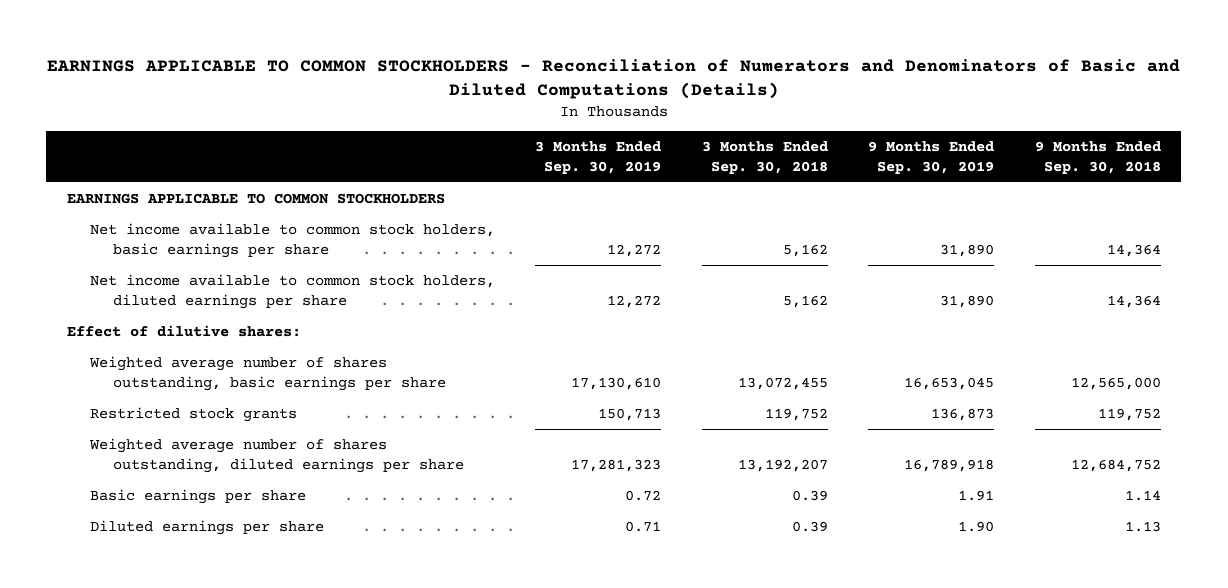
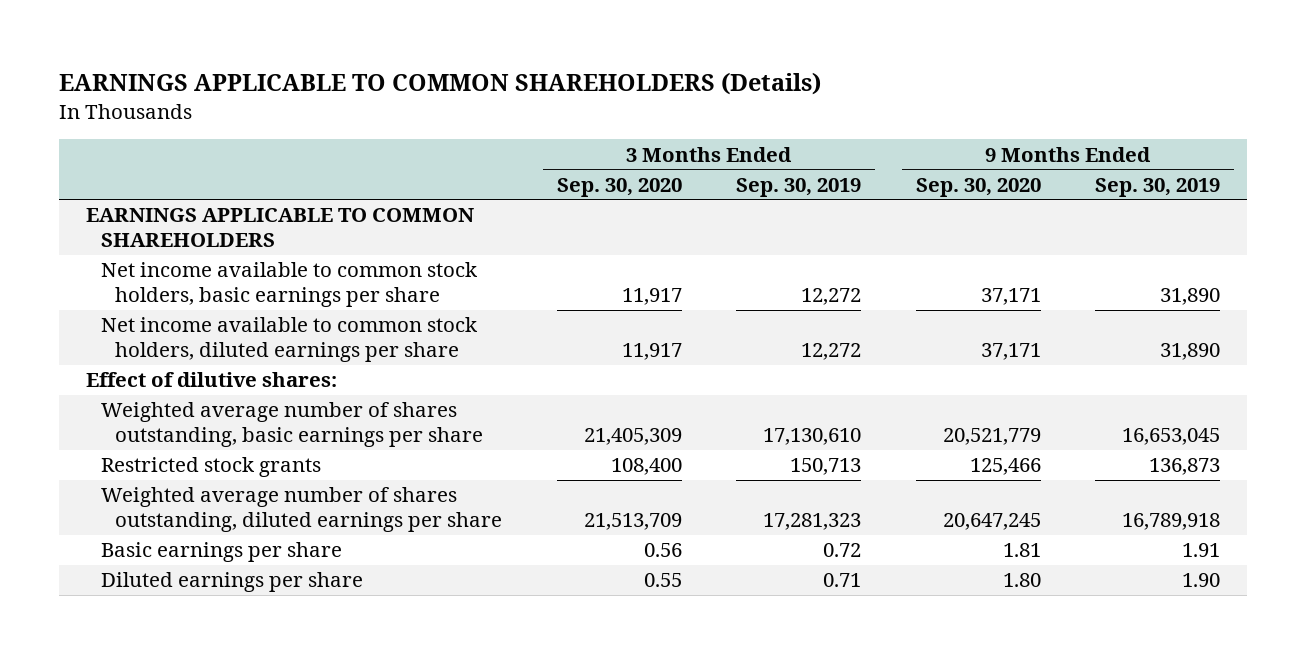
- EARNINGS APPLICABLE TO COMMON STOCKHOLDERS - Reconciliation of Numerators and Denominators of Basic and Diluted Computations (Details)
+ EARNINGS APPLICABLE TO COMMON SHAREHOLDERS (Details)
- | 3 Months Ended Sep. 30, 2019 | 3 Months Ended Sep. 30, 2018 | 9 Months Ended Sep. 30, 2019 | 9 Months Ended Sep. 30, 2018
+ | 3 Months Ended Sep. 30, 2020 | 3 Months Ended Sep. 30, 2019 | 9 Months Ended Sep. 30, 2020 | 9 Months Ended Sep. 30, 2019
- EARNINGS APPLICABLE TO COMMON STOCKHOLDERS
+ EARNINGS APPLICABLE TO COMMON SHAREHOLDERS

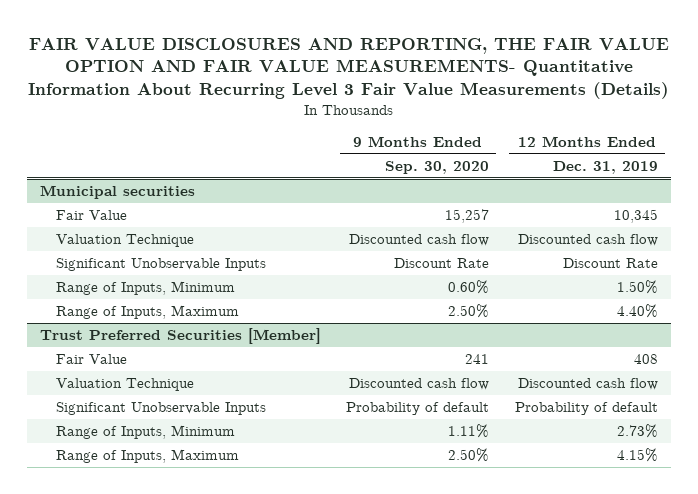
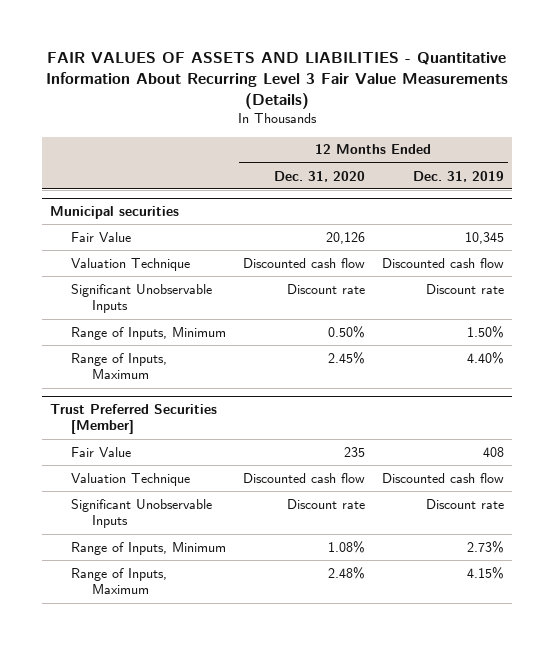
- FAIR VALUE DISCLOSURES AND REPORTING, THE FAIR VALUE OPTION AND FAIR VALUE MEASUREMENTS- Quantitative Information About Recurring Level 3 Fair Value Measurements (Details)
+ FAIR VALUES OF ASSETS AND LIABILITIES - Quantitative Information About Recurring Level 3 Fair Value Measurements (Details)
- | 9 Months Ended Sep. 30, 2020 | 12 Months Ended Dec. 31, 2019
+ | 12 Months Ended Dec. 31, 2020 | 12 Months Ended Dec. 31, 2019
@ Municipal securities
- Significant Unobservable Inputs | Discount Rate | Discount Rate
+ Significant Unobservable Inputs | Discount rate | Discount rate
@ Trust Preferred Securities [Member]
- Significant Unobservable Inputs | Probability of default | Probability of default
+ Significant Unobservable Inputs | Discount rate | Discount rate

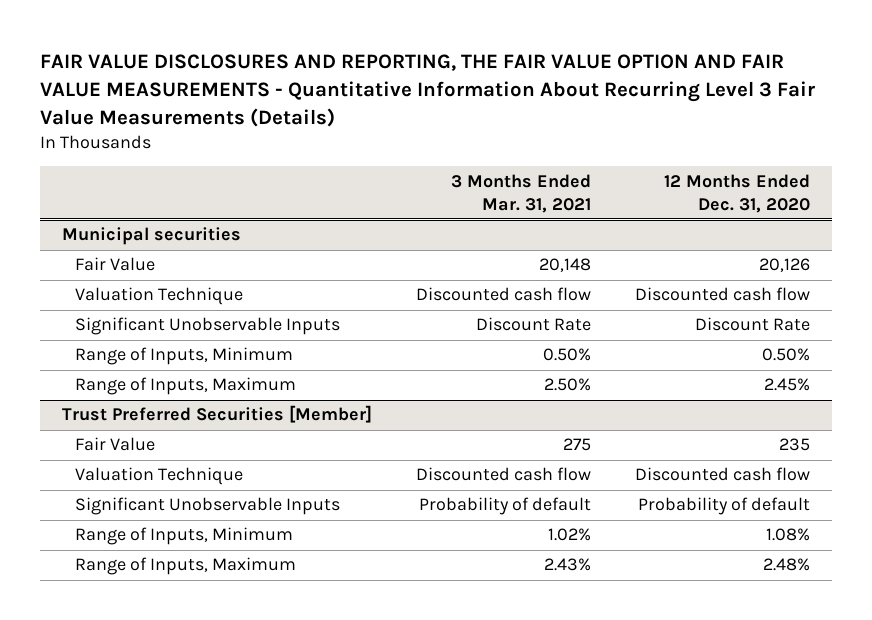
- FAIR VALUES OF ASSETS AND LIABILITIES - Quantitative Information About Recurring Level 3 Fair Value Measurements (Details)
+ FAIR VALUE DISCLOSURES AND REPORTING, THE FAIR VALUE OPTION AND FAIR VALUE MEASUREMENTS - Quantitative Information About Recurring Level 3 Fair Value Measurements (Details)
- | 12 Months Ended Dec. 31, 2020 | 12 Months Ended Dec. 31, 2019
+ | 3 Months Ended Mar. 31, 2021 | 12 Months Ended Dec. 31, 2020
@ Municipal securities
- Significant Unobservable Inputs | Discount rate | Discount rate
+ Significant Unobservable Inputs | Discount Rate | Discount Rate
@ Trust Preferred Securities [Member]
- Significant Unobservable Inputs | Discount rate | Discount rate
+ Significant Unobservable Inputs | Probability of default | Probability of default

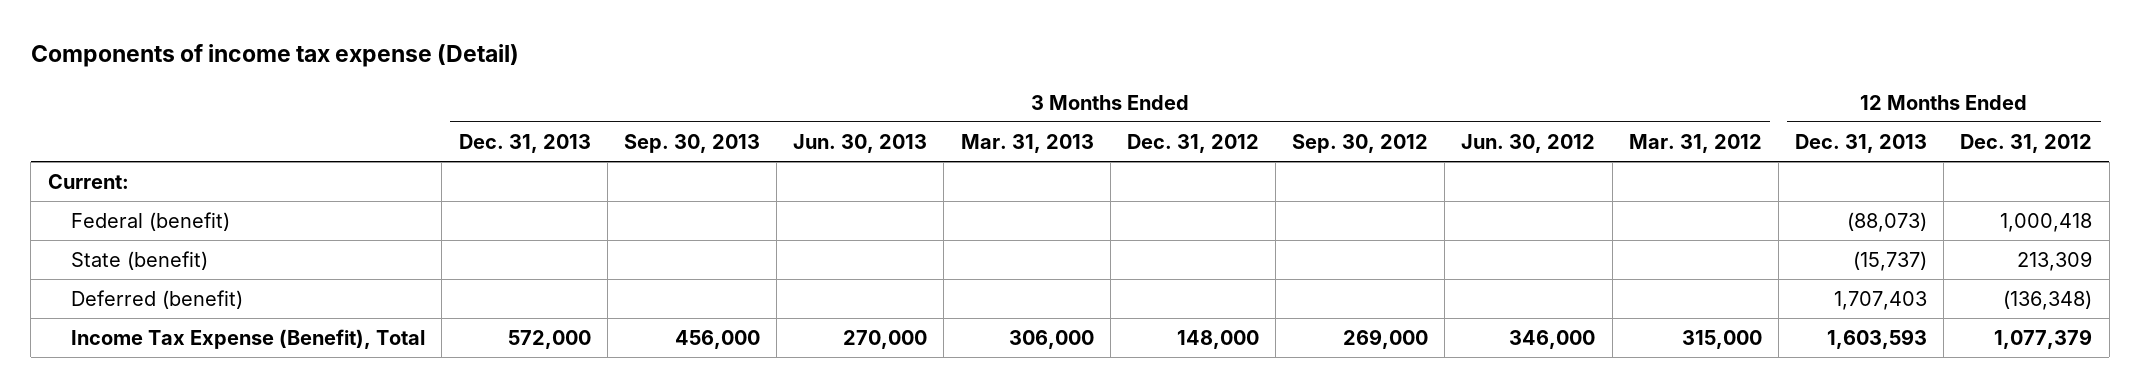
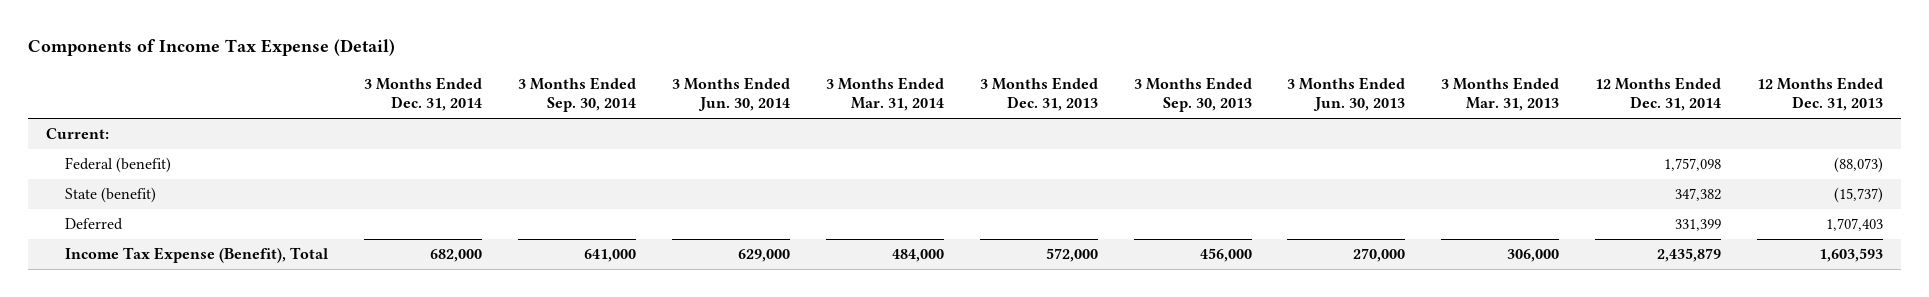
- Components of income tax expense (Detail)
+ Components of Income Tax Expense (Detail)
- | 3 Months Ended Dec. 31, 2013 | 3 Months Ended Sep. 30, 2013 | 3 Months Ended Jun. 30, 2013 | 3 Months Ended Mar. 31, 2013 | 3 Months Ended Dec. 31, 2012 | 3 Months Ended Sep. 30, 2012 | 3 Months Ended Jun. 30, 2012 | 3 Months Ended Mar. 31, 2012 | 12 Months Ended Dec. 31, 2013 | 12 Months Ended Dec. 31, 2012
+ | 3 Months Ended Dec. 31, 2014 | 3 Months Ended Sep. 30, 2014 | 3 Months Ended Jun. 30, 2014 | 3 Months Ended Mar. 31, 2014 | 3 Months Ended Dec. 31, 2013 | 3 Months Ended Sep. 30, 2013 | 3 Months Ended Jun. 30, 2013 | 3 Months Ended Mar. 31, 2013 | 12 Months Ended Dec. 31, 2014 | 12 Months Ended Dec. 31, 2013
- Deferred (benefit) | | | | | | | | | 1,707,403 | (136,348)
+ Deferred | | | | | | | | | 331,399 | 1,707,403

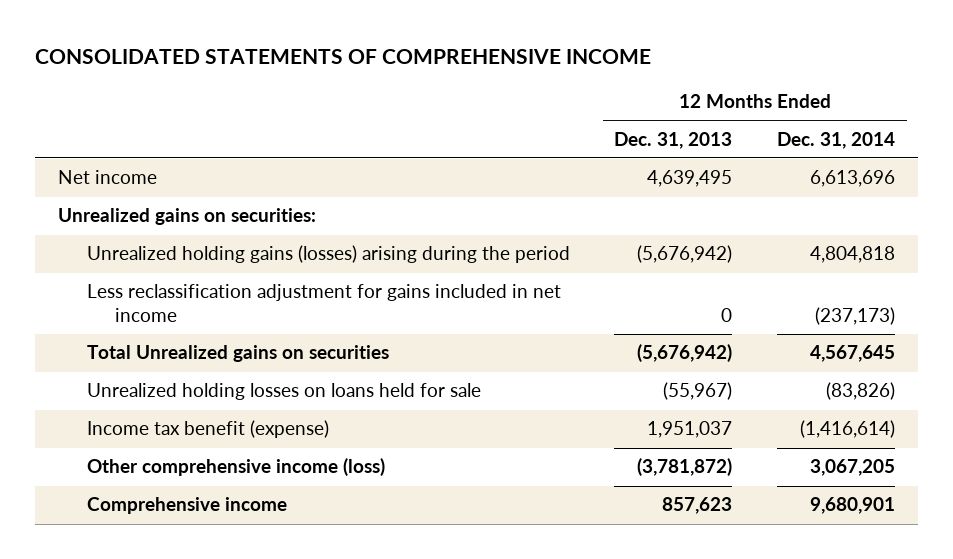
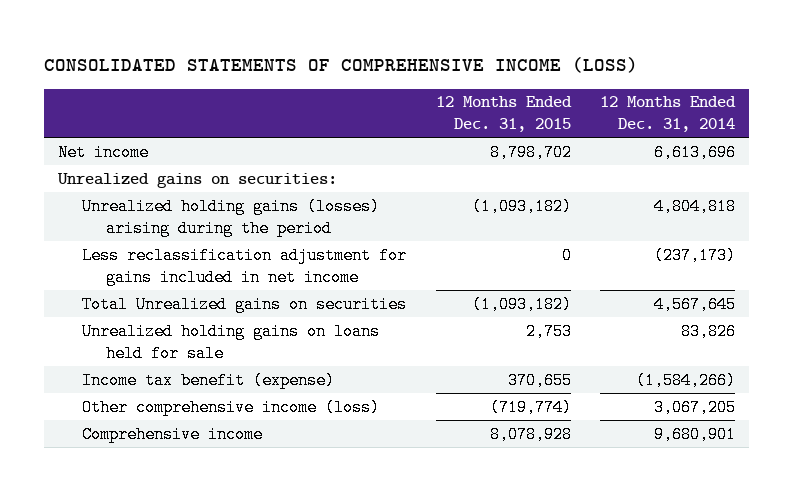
- CONSOLIDATED STATEMENTS OF COMPREHENSIVE INCOME
+ CONSOLIDATED STATEMENTS OF COMPREHENSIVE INCOME (LOSS)
- | 12 Months Ended Dec. 31, 2013 | 12 Months Ended Dec. 31, 2014
+ | 12 Months Ended Dec. 31, 2015 | 12 Months Ended Dec. 31, 2014
- Unrealized holding losses on loans held for sale | (55,967) | (83,826)
- Income tax benefit (expense) | 1,951,037 | (1,416,614)
+ Unrealized holding gains on loans held for sale | 2,753 | 83,826
+ Income tax benefit (expense) | 370,655 | (1,584,266)

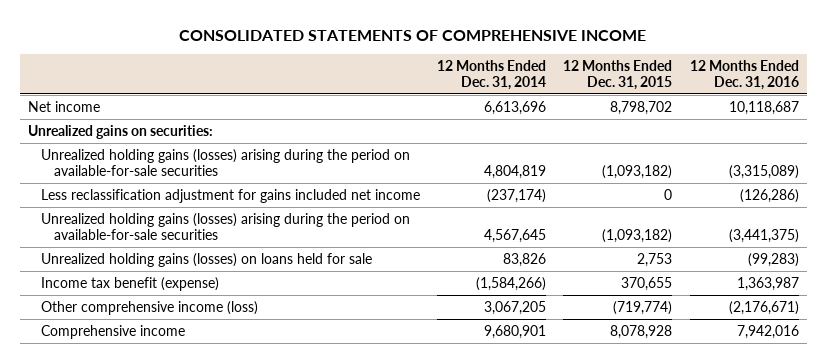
- CONSOLIDATED STATEMENTS OF COMPREHENSIVE INCOME (LOSS)
+ CONSOLIDATED STATEMENTS OF COMPREHENSIVE INCOME
- | 12 Months Ended Dec. 31, 2015 | 12 Months Ended Dec. 31, 2014
+ | 12 Months Ended Dec. 31, 2014 | 12 Months Ended Dec. 31, 2015 | 12 Months Ended Dec. 31, 2016
- Unrealized holding gains (losses) arising during the period | (1,093,182) | 4,804,818
- Less reclassification adjustment for gains included in net income | 0 | (237,173)
- Total Unrealized gains on securities | (1,093,182) | 4,567,645
- Unrealized holding gains on loans held for sale | 2,753 | 83,826
+ Unrealized holding gains (losses) arising during the period on available-for-sale securities | 4,804,819 | (1,093,182) | (3,315,089)
+ Less reclassification adjustment for gains included net income | (237,174) | 0 | (126,286)
+ Unrealized holding gains (losses) arising during the period on available-for-sale securities | 4,567,645 | (1,093,182) | (3,441,375)
+ Unrealized holding gains (losses) on loans held for sale | 83,826 | 2,753 | (99,283)

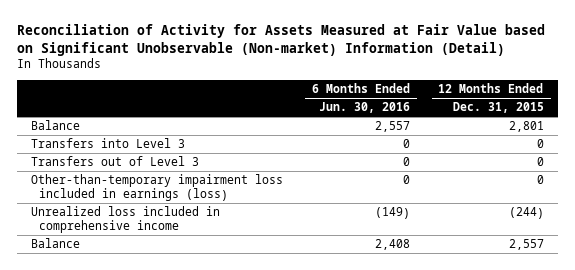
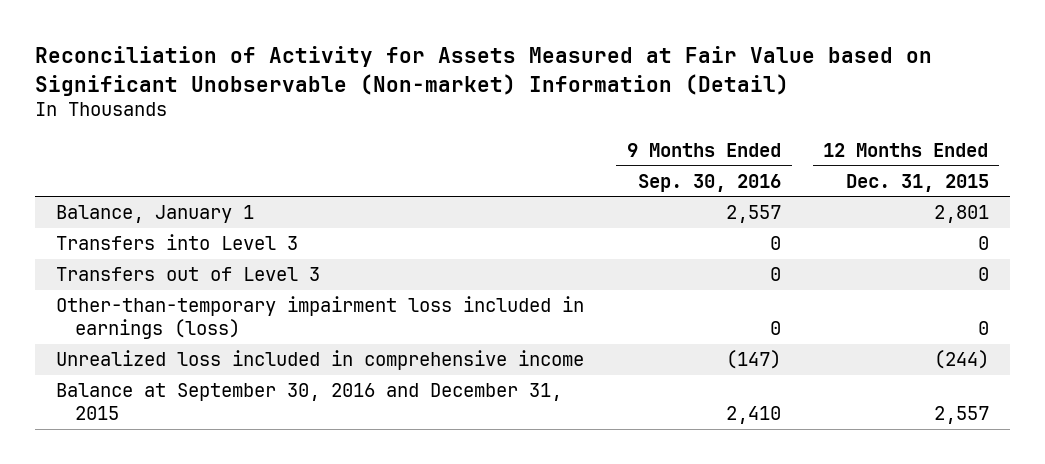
- | 6 Months Ended Jun. 30, 2016 | 12 Months Ended Dec. 31, 2015
+ | 9 Months Ended Sep. 30, 2016 | 12 Months Ended Dec. 31, 2015
- Balance | 2,557 | 2,801
+ Balance, January 1 | 2,557 | 2,801
- Balance | 2,408 | 2,557
+ Balance at September 30, 2016 and December 31, 2015 | 2,410 | 2,557

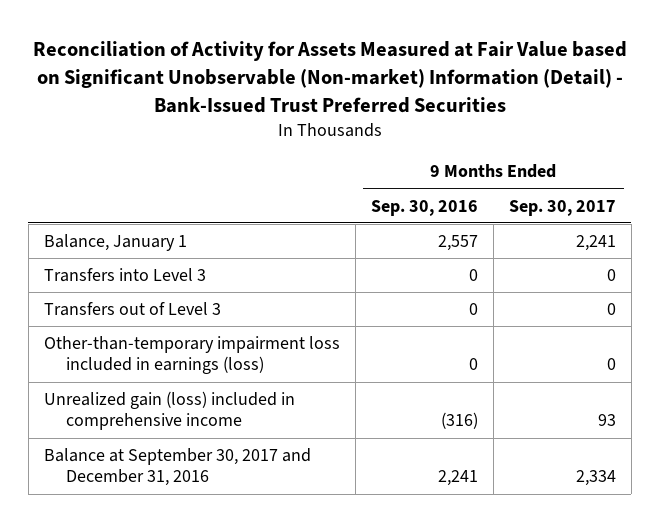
- Reconciliation of Activity for Assets Measured at Fair Value based on Significant Unobservable (Non-market) Information (Detail)
+ Reconciliation of Activity for Assets Measured at Fair Value based on Significant Unobservable (Non-market) Information (Detail) - Bank-Issued Trust Preferred Securities
- | 9 Months Ended Sep. 30, 2016 | 12 Months Ended Dec. 31, 2015
+ | 9 Months Ended Sep. 30, 2016 | 9 Months Ended Sep. 30, 2017
- Unrealized loss included in comprehensive income | (147) | (244)
- Balance at September 30, 2016 and December 31, 2015 | 2,410 | 2,557
+ Unrealized gain (loss) included in comprehensive income | (316) | 93
+ Balance at September 30, 2017 and December 31, 2016 | 2,241 | 2,334

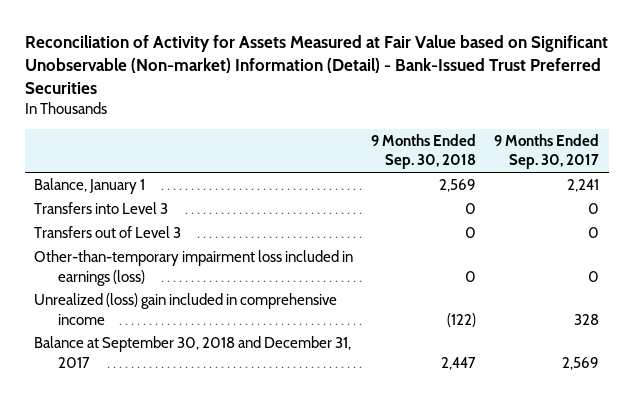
- | 9 Months Ended Sep. 30, 2016 | 9 Months Ended Sep. 30, 2017
+ | 9 Months Ended Sep. 30, 2018 | 9 Months Ended Sep. 30, 2017
- Unrealized gain (loss) included in comprehensive income | (316) | 93
- Balance at September 30, 2017 and December 31, 2016 | 2,241 | 2,334
+ Unrealized (loss) gain included in comprehensive income | (122) | 328
+ Balance at September 30, 2018 and December 31, 2017 | 2,447 | 2,569

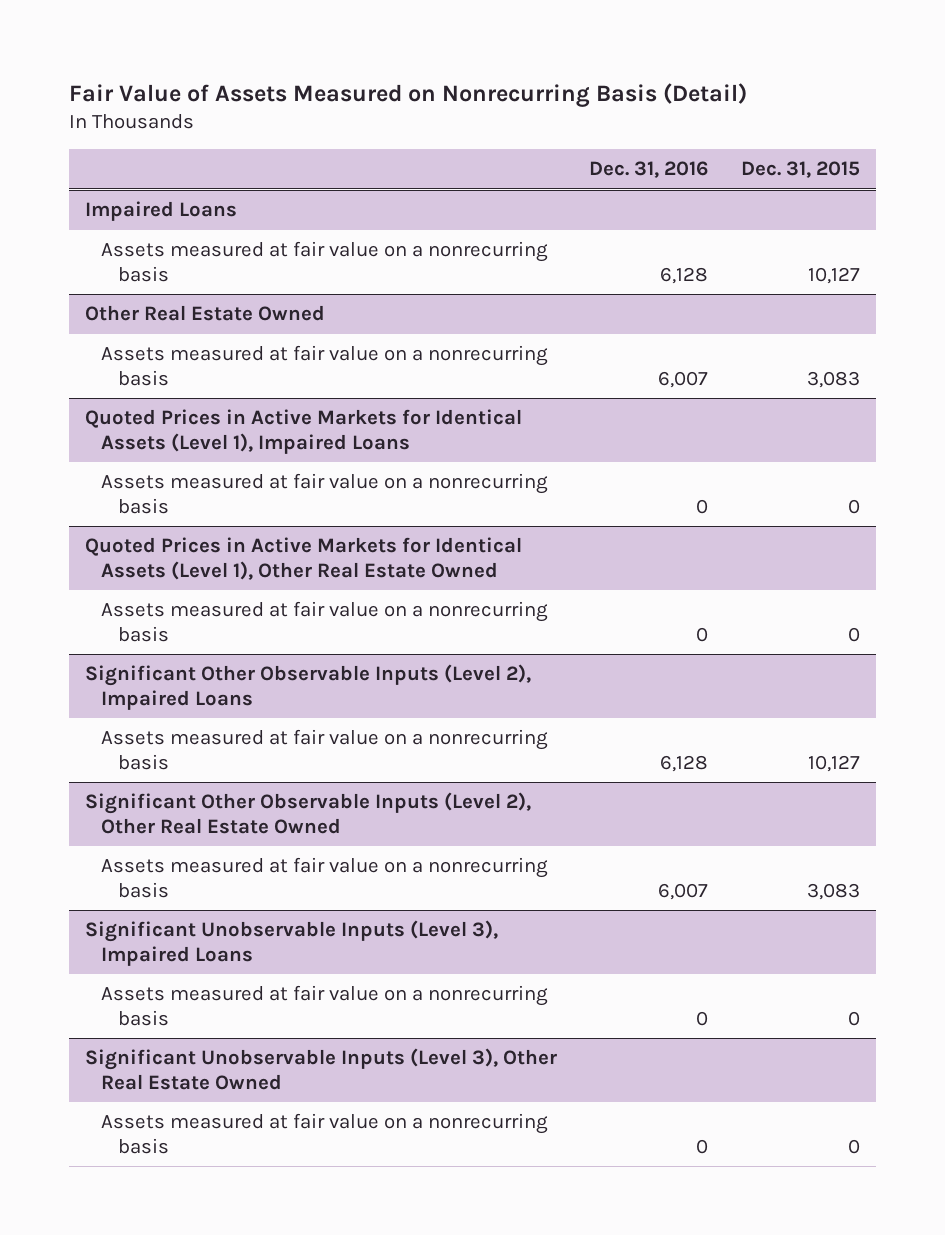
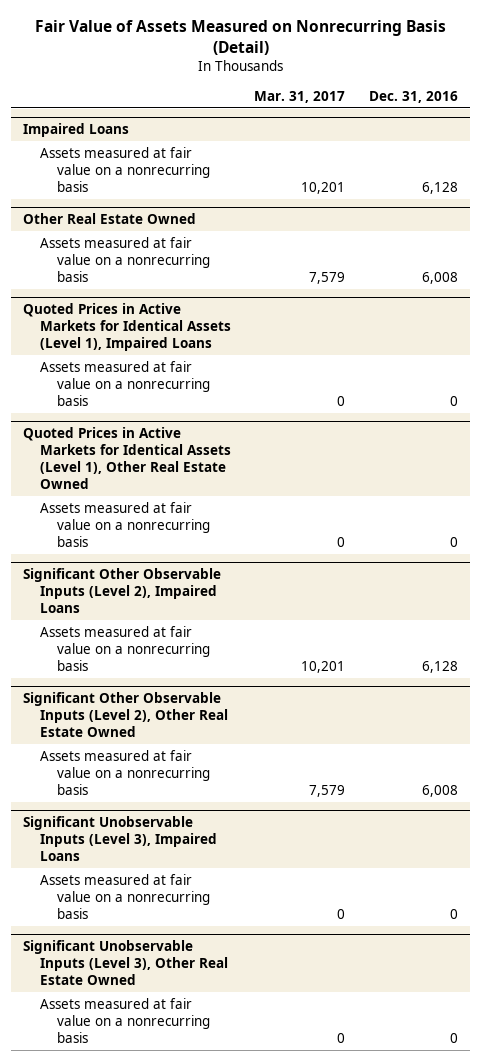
- | Dec. 31, 2016 | Dec. 31, 2015
+ | Mar. 31, 2017 | Dec. 31, 2016
@ Other Real Estate Owned
- Assets measured at fair value on a nonrecurring basis | 6,007 | 3,083
+ Assets measured at fair value on a nonrecurring basis | 7,579 | 6,008
@ Significant Other Observable Inputs (Level 2), Other Real Estate Owned
- Assets measured at fair value on a nonrecurring basis | 6,007 | 3,083
+ Assets measured at fair value on a nonrecurring basis | 7,579 | 6,008

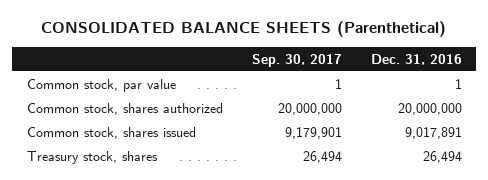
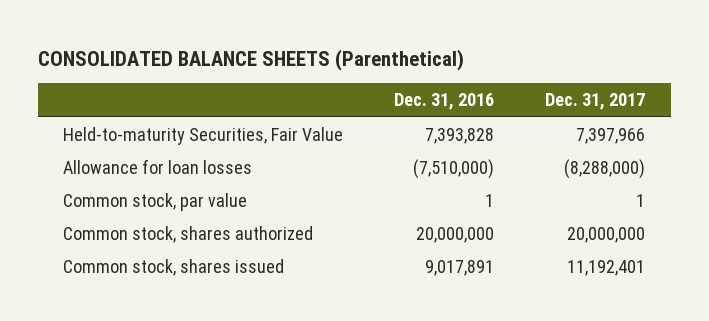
- | Sep. 30, 2017 | Dec. 31, 2016
+ | Dec. 31, 2016 | Dec. 31, 2017
+ Held-to-maturity Securities, Fair Value | 7,393,828 | 7,397,966
+ Allowance for loan losses | (7,510,000) | (8,288,000)
- Treasury stock, shares | 26,494 | 26,494

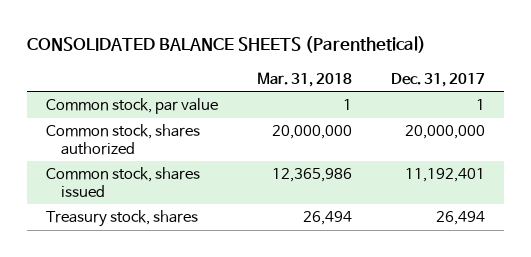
- | Dec. 31, 2016 | Dec. 31, 2017
+ | Mar. 31, 2018 | Dec. 31, 2017
- Held-to-maturity Securities, Fair Value | 7,393,828 | 7,397,966
- Allowance for loan losses | (7,510,000) | (8,288,000)
+ Treasury stock, shares | 26,494 | 26,494

